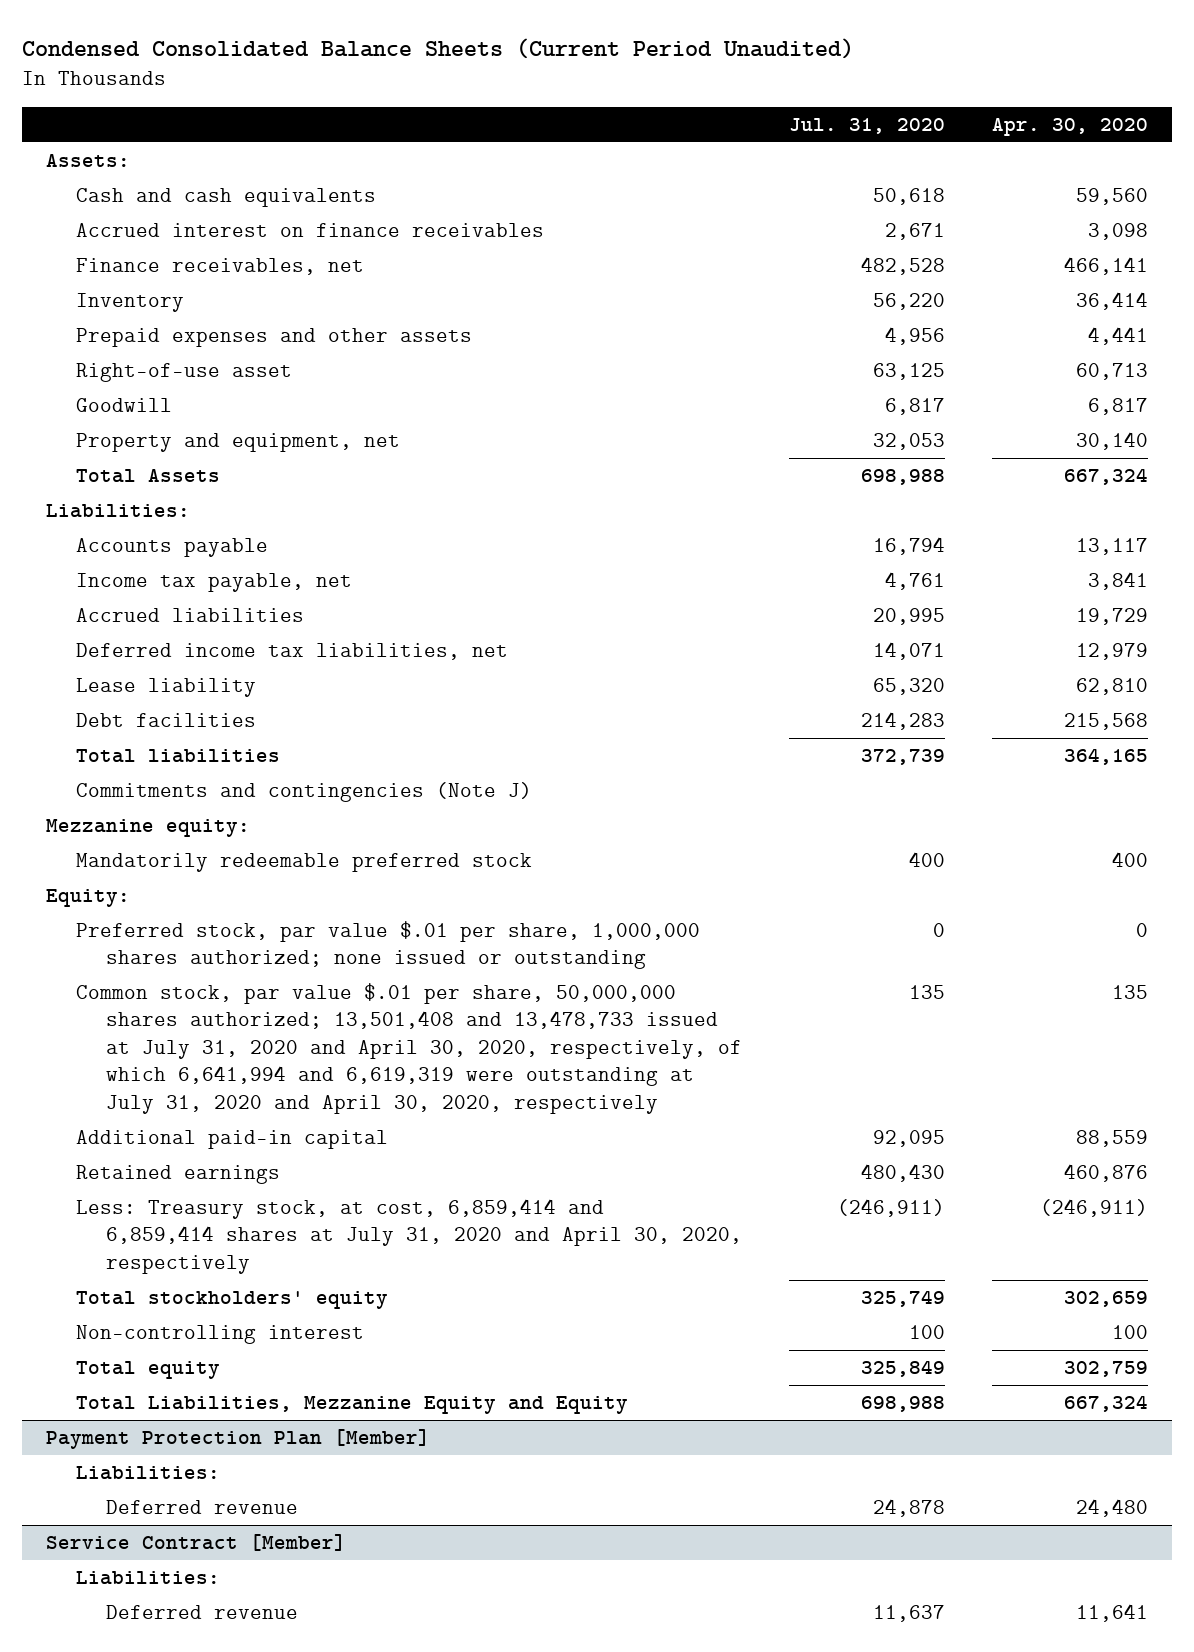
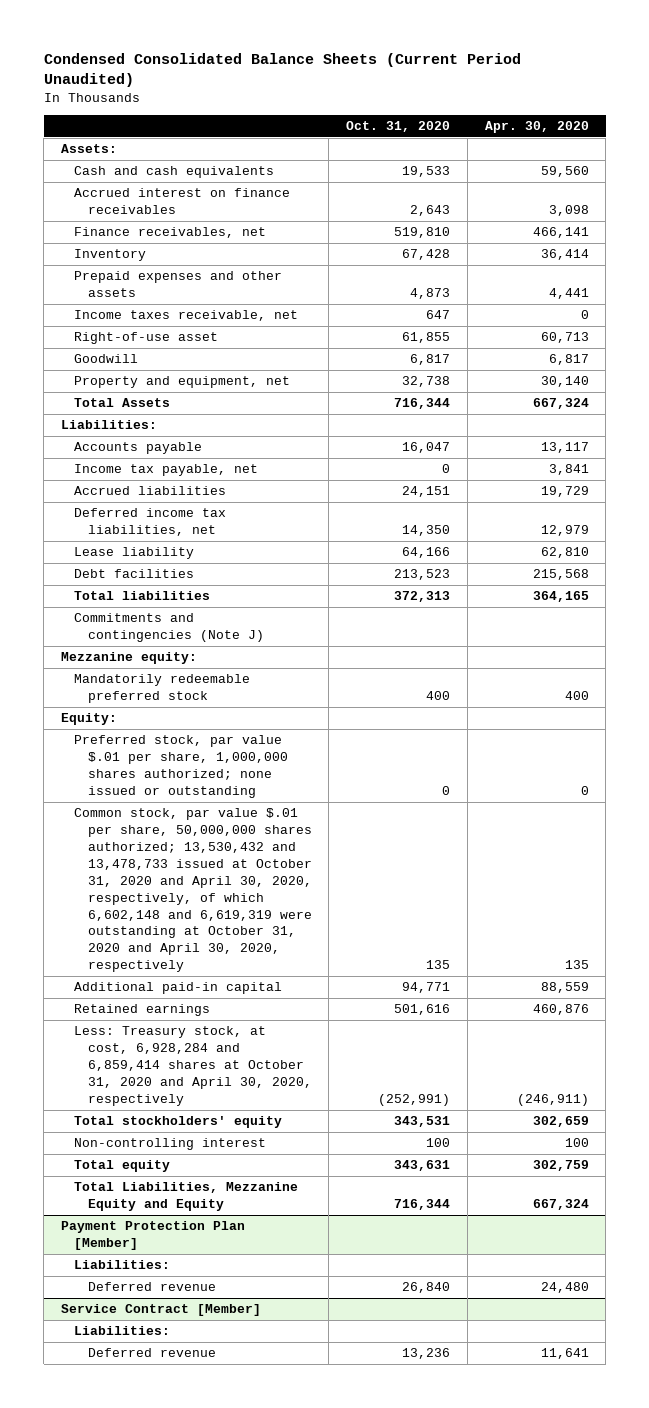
- | Jul. 31, 2020 | Apr. 30, 2020
+ | Oct. 31, 2020 | Apr. 30, 2020
+ Income taxes receivable, net | 647 | 0
- Common stock, par value $.01 per share, 50,000,000 shares authorized; 13,501,408 and 13,478,733 issued at July 31, 2020 and April 30, 2020, respectively, of which 6,641,994 and 6,619,319 were outstanding at July 31, 2020 and April 30, 2020, respectively | 135 | 135
+ Common stock, par value $.01 per share, 50,000,000 shares authorized; 13,530,432 and 13,478,733 issued at October 31, 2020 and April 30, 2020, respectively, of which 6,602,148 and 6,619,319 were outstanding at October 31, 2020 and April 30, 2020, respectively | 135 | 135
- Less: Treasury stock, at cost, 6,859,414 and 6,859,414 shares at July 31, 2020 and April 30, 2020, respectively | (246,911) | (246,911)
+ Less: Treasury stock, at cost, 6,928,284 and 6,859,414 shares at October 31, 2020 and April 30, 2020, respectively | (252,991) | (246,911)

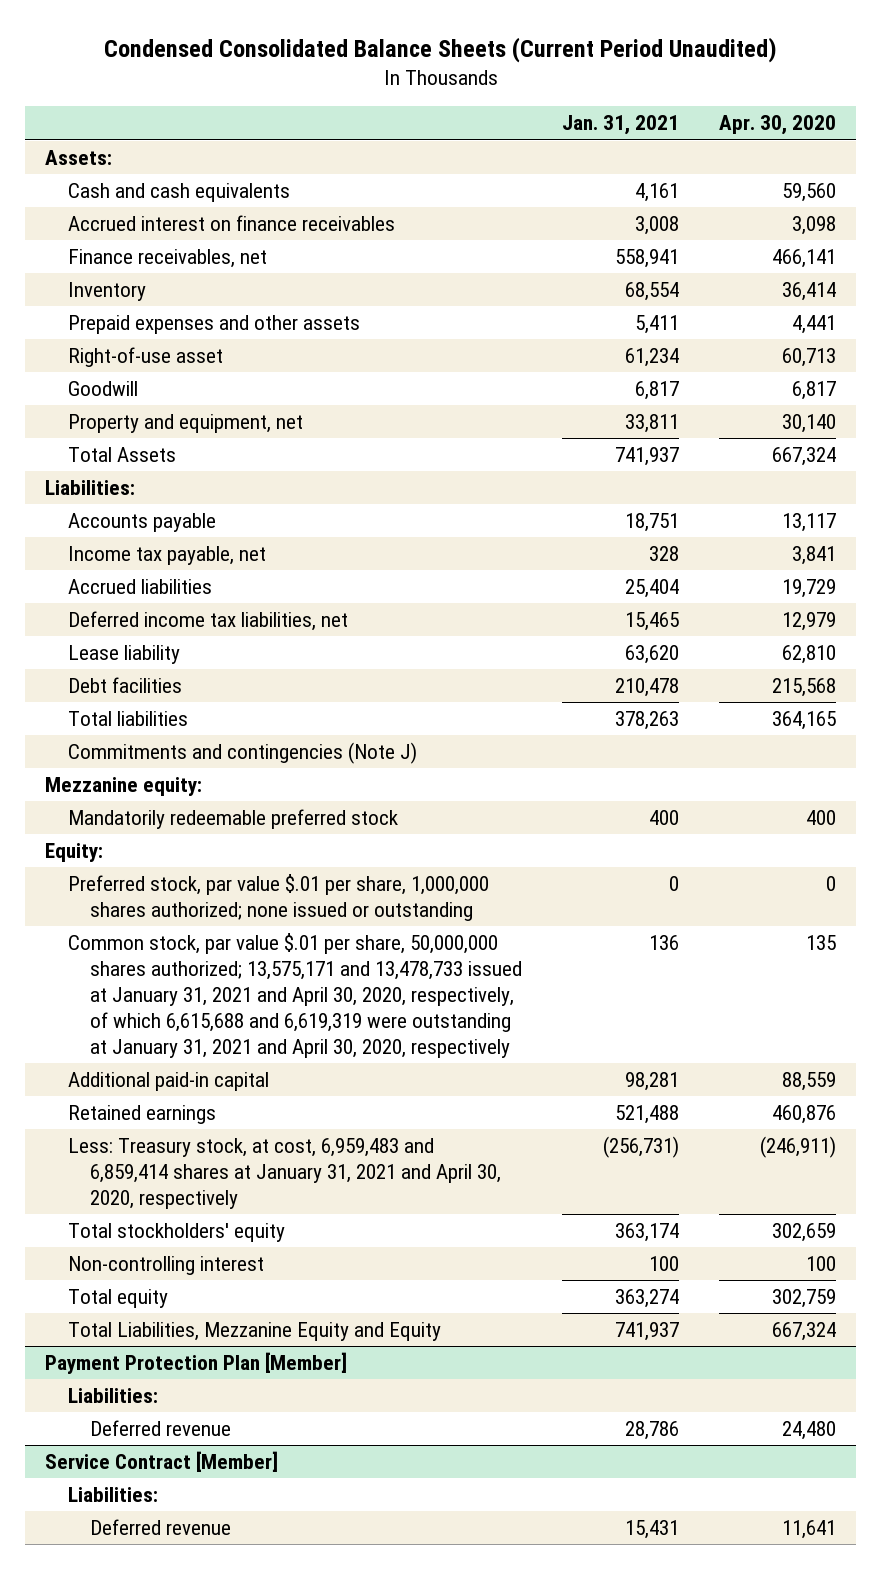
- | Oct. 31, 2020 | Apr. 30, 2020
+ | Jan. 31, 2021 | Apr. 30, 2020
- Income taxes receivable, net | 647 | 0
- Common stock, par value $.01 per share, 50,000,000 shares authorized; 13,530,432 and 13,478,733 issued at October 31, 2020 and April 30, 2020, respectively, of which 6,602,148 and 6,619,319 were outstanding at October 31, 2020 and April 30, 2020, respectively | 135 | 135
+ Common stock, par value $.01 per share, 50,000,000 shares authorized; 13,575,171 and 13,478,733 issued at January 31, 2021 and April 30, 2020, respectively, of which 6,615,688 and 6,619,319 were outstanding at January 31, 2021 and April 30, 2020, respectively | 136 | 135
- Less: Treasury stock, at cost, 6,928,284 and 6,859,414 shares at October 31, 2020 and April 30, 2020, respectively | (252,991) | (246,911)
+ Less: Treasury stock, at cost, 6,959,483 and 6,859,414 shares at January 31, 2021 and April 30, 2020, respectively | (256,731) | (246,911)

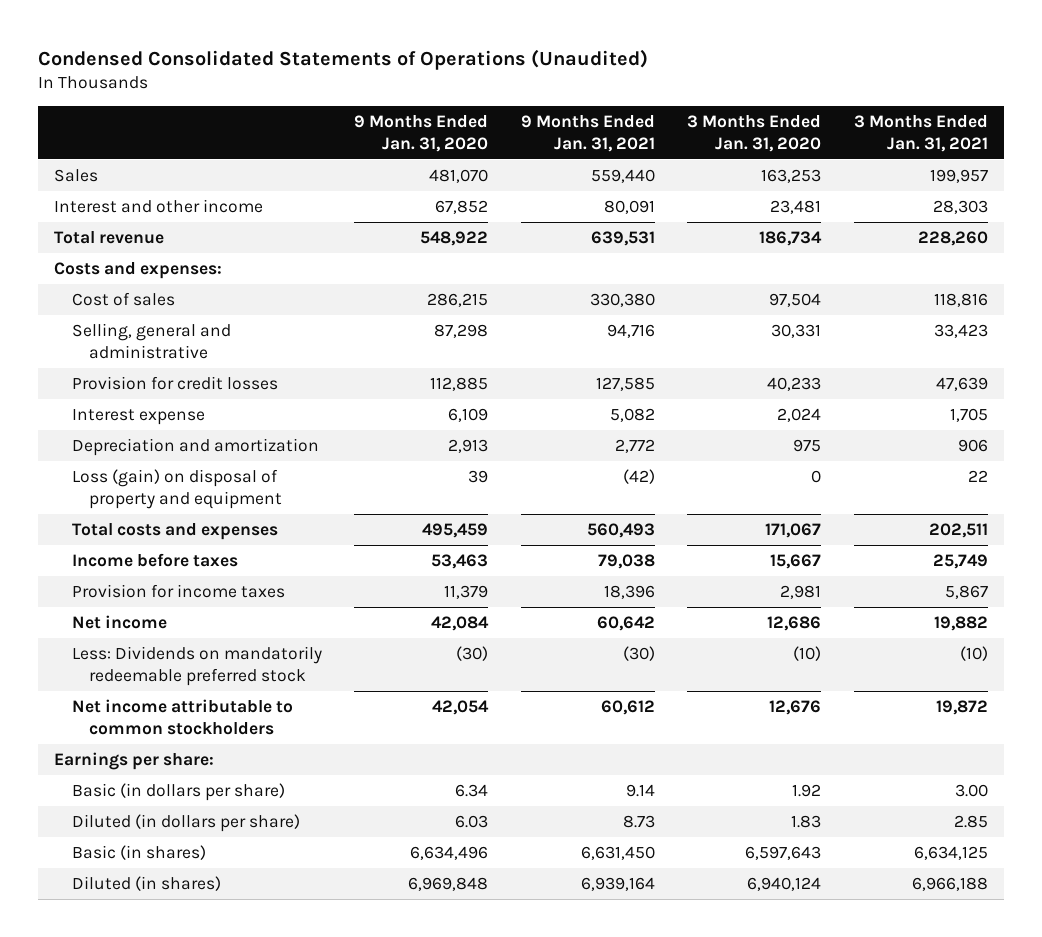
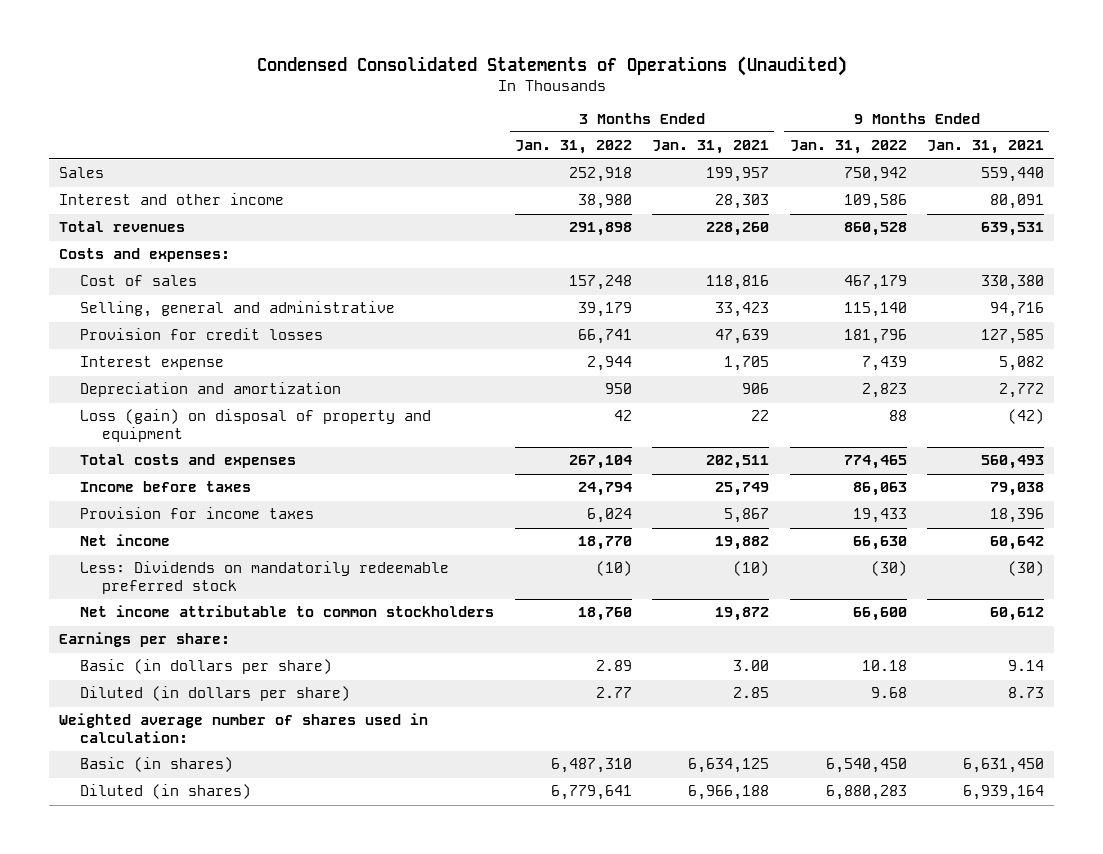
- | 9 Months Ended Jan. 31, 2020 | 9 Months Ended Jan. 31, 2021 | 3 Months Ended Jan. 31, 2020 | 3 Months Ended Jan. 31, 2021
+ | 3 Months Ended Jan. 31, 2022 | 3 Months Ended Jan. 31, 2021 | 9 Months Ended Jan. 31, 2022 | 9 Months Ended Jan. 31, 2021
- Total revenue | 548,922 | 639,531 | 186,734 | 228,260
+ Total revenues | 291,898 | 228,260 | 860,528 | 639,531
+ Weighted average number of shares used in calculation:

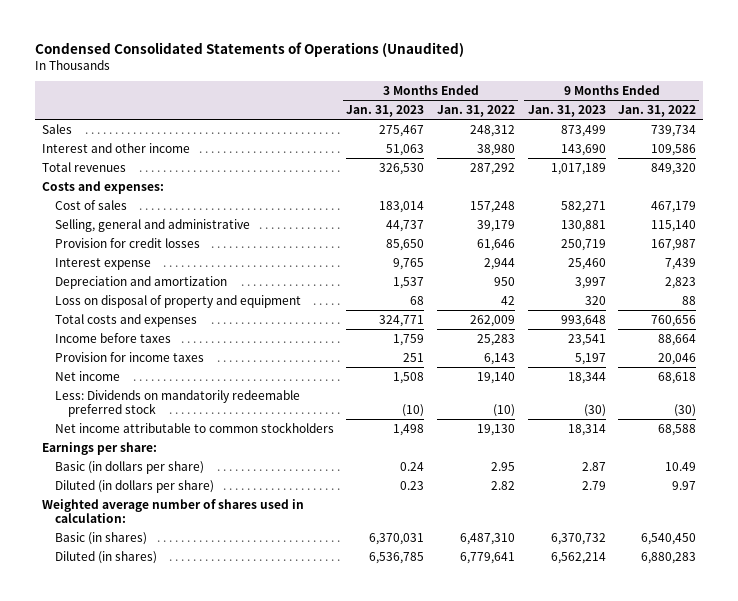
- | 3 Months Ended Jan. 31, 2022 | 3 Months Ended Jan. 31, 2021 | 9 Months Ended Jan. 31, 2022 | 9 Months Ended Jan. 31, 2021
+ | 3 Months Ended Jan. 31, 2023 | 3 Months Ended Jan. 31, 2022 | 9 Months Ended Jan. 31, 2023 | 9 Months Ended Jan. 31, 2022
- Sales | 252,918 | 199,957 | 750,942 | 559,440
+ Sales | 275,467 | 248,312 | 873,499 | 739,734
- Total revenues | 291,898 | 228,260 | 860,528 | 639,531
+ Total revenues | 326,530 | 287,292 | 1,017,189 | 849,320
- Provision for credit losses | 66,741 | 47,639 | 181,796 | 127,585
+ Provision for credit losses | 85,650 | 61,646 | 250,719 | 167,987
- Loss (gain) on disposal of property and equipment | 42 | 22 | 88 | (42)
- Total costs and expenses | 267,104 | 202,511 | 774,465 | 560,493
- Income before taxes | 24,794 | 25,749 | 86,063 | 79,038
- Provision for income taxes | 6,024 | 5,867 | 19,433 | 18,396
- Net income | 18,770 | 19,882 | 66,630 | 60,642
+ Loss on disposal of property and equipment | 68 | 42 | 320 | 88
+ Total costs and expenses | 324,771 | 262,009 | 993,648 | 760,656
+ Income before taxes | 1,759 | 25,283 | 23,541 | 88,664
+ Provision for income taxes | 251 | 6,143 | 5,197 | 20,046
+ Net income | 1,508 | 19,140 | 18,344 | 68,618
- Net income attributable to common stockholders | 18,760 | 19,872 | 66,600 | 60,612
+ Net income attributable to common stockholders | 1,498 | 19,130 | 18,314 | 68,588
- Basic (in dollars per share) | 2.89 | 3.00 | 10.18 | 9.14
- Diluted (in dollars per share) | 2.77 | 2.85 | 9.68 | 8.73
+ Basic (in dollars per share) | 0.24 | 2.95 | 2.87 | 10.49
+ Diluted (in dollars per share) | 0.23 | 2.82 | 2.79 | 9.97

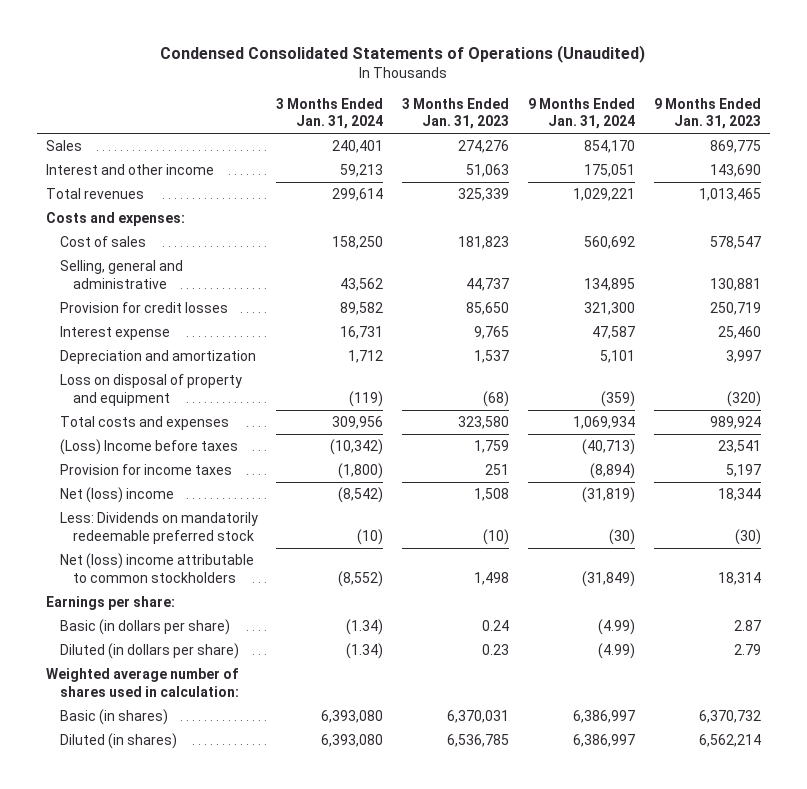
- | 3 Months Ended Jan. 31, 2023 | 3 Months Ended Jan. 31, 2022 | 9 Months Ended Jan. 31, 2023 | 9 Months Ended Jan. 31, 2022
+ | 3 Months Ended Jan. 31, 2024 | 3 Months Ended Jan. 31, 2023 | 9 Months Ended Jan. 31, 2024 | 9 Months Ended Jan. 31, 2023
- Sales | 275,467 | 248,312 | 873,499 | 739,734
+ Sales | 240,401 | 274,276 | 854,170 | 869,775
- Total revenues | 326,530 | 287,292 | 1,017,189 | 849,320
+ Total revenues | 299,614 | 325,339 | 1,029,221 | 1,013,465
- Cost of sales | 183,014 | 157,248 | 582,271 | 467,179
+ Cost of sales | 158,250 | 181,823 | 560,692 | 578,547
- Loss on disposal of property and equipment | 68 | 42 | 320 | 88
- Total costs and expenses | 324,771 | 262,009 | 993,648 | 760,656
- Income before taxes | 1,759 | 25,283 | 23,541 | 88,664
+ Loss on disposal of property and equipment | (119) | (68) | (359) | (320)
+ Total costs and expenses | 309,956 | 323,580 | 1,069,934 | 989,924
+ (Loss) Income before taxes | (10,342) | 1,759 | (40,713) | 23,541
- Net income | 1,508 | 19,140 | 18,344 | 68,618
+ Net (loss) income | (8,542) | 1,508 | (31,819) | 18,344
- Net income attributable to common stockholders | 1,498 | 19,130 | 18,314 | 68,588
+ Net (loss) income attributable to common stockholders | (8,552) | 1,498 | (31,849) | 18,314

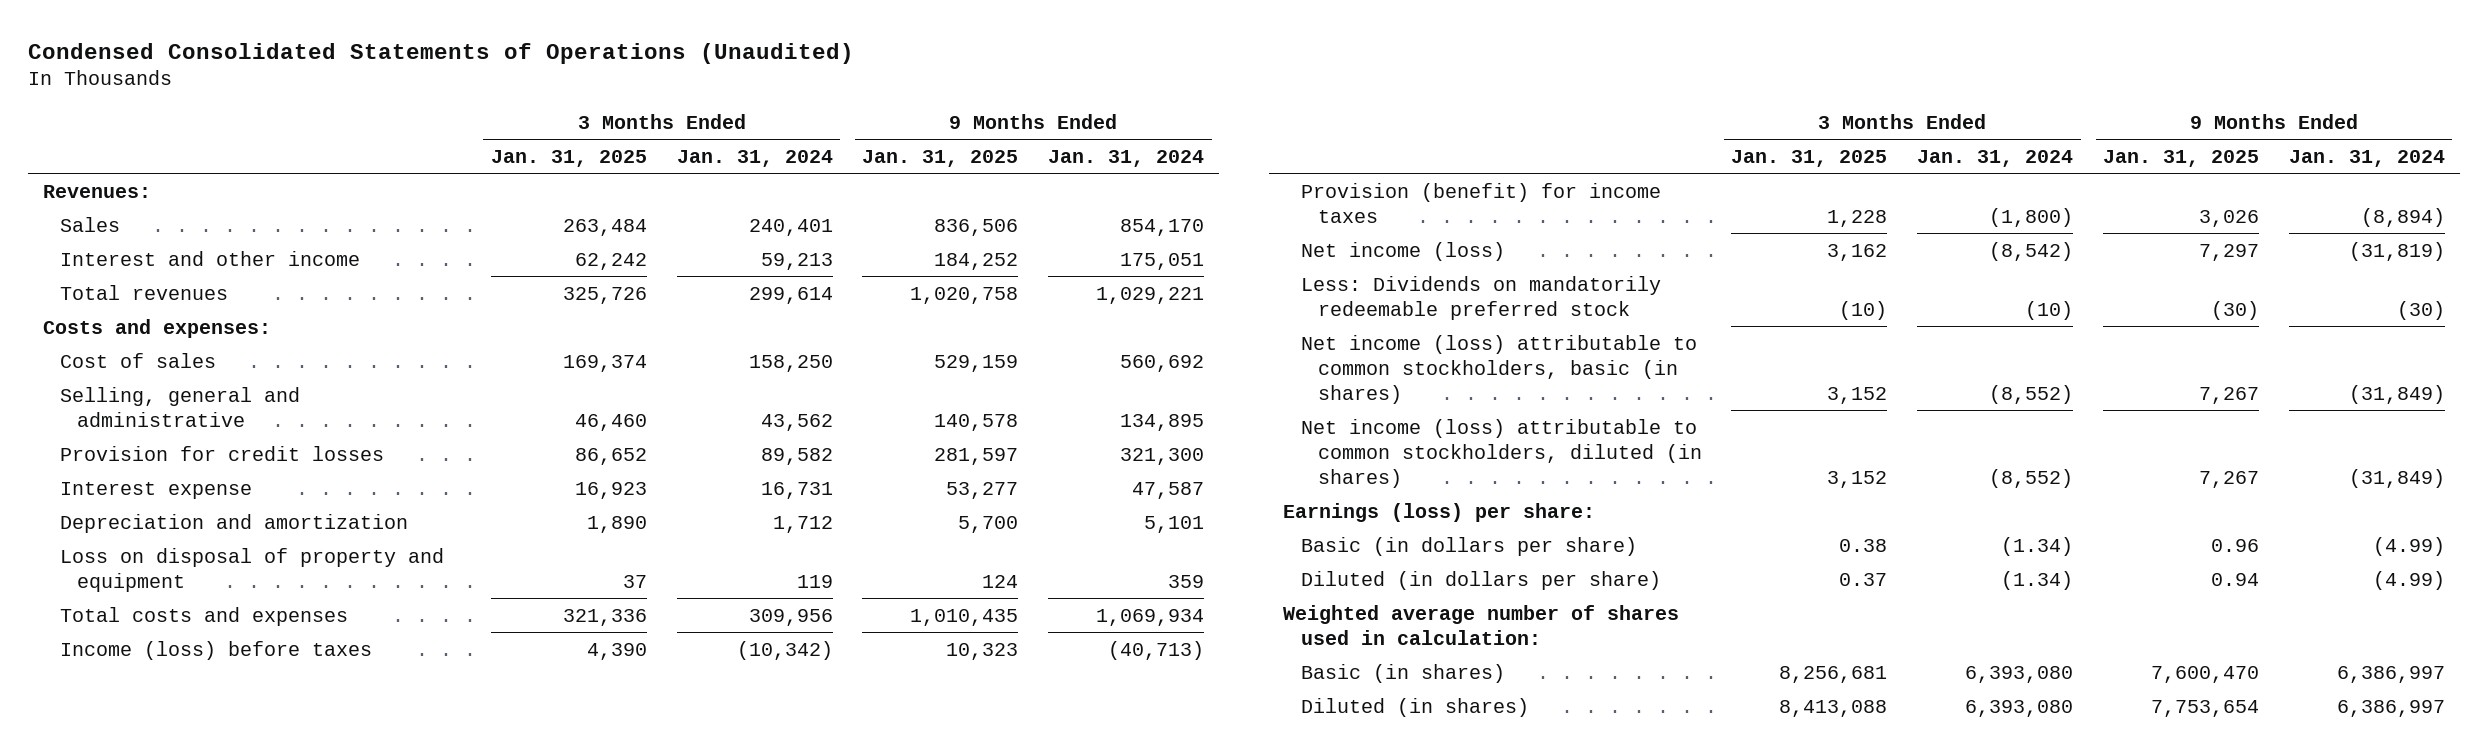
- | 3 Months Ended Jan. 31, 2024 | 3 Months Ended Jan. 31, 2023 | 9 Months Ended Jan. 31, 2024 | 9 Months Ended Jan. 31, 2023
+ | 3 Months Ended Jan. 31, 2025 | 3 Months Ended Jan. 31, 2024 | 9 Months Ended Jan. 31, 2025 | 9 Months Ended Jan. 31, 2024
+ Revenues:
- Loss on disposal of property and equipment | (119) | (68) | (359) | (320)
+ Loss on disposal of property and equipment | 37 | 119 | 124 | 359
- (Loss) Income before taxes | (10,342) | 1,759 | (40,713) | 23,541
- Provision for income taxes | (1,800) | 251 | (8,894) | 5,197
- Net (loss) income | (8,542) | 1,508 | (31,819) | 18,344
+ Income (loss) before taxes | 4,390 | (10,342) | 10,323 | (40,713)
+ Provision (benefit) for income taxes | 1,228 | (1,800) | 3,026 | (8,894)
+ Net income (loss) | 3,162 | (8,542) | 7,297 | (31,819)
- Net (loss) income attributable to common stockholders | (8,552) | 1,498 | (31,849) | 18,314
- Earnings per share:
+ Net income (loss) attributable to common stockholders, basic (in shares) | 3,152 | (8,552) | 7,267 | (31,849)
+ Net income (loss) attributable to common stockholders, diluted (in shares) | 3,152 | (8,552) | 7,267 | (31,849)
+ Earnings (loss) per share:

